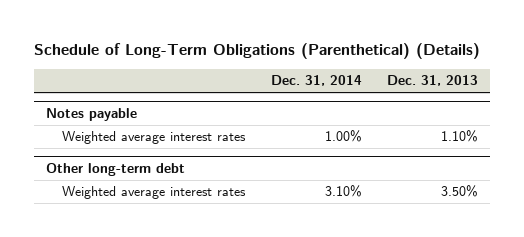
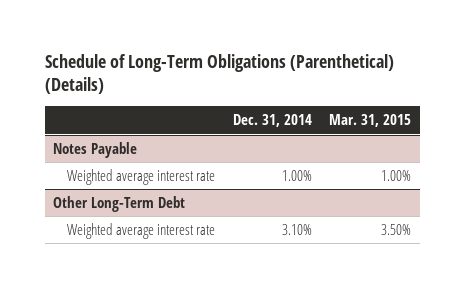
- | Dec. 31, 2014 | Dec. 31, 2013
+ | Dec. 31, 2014 | Mar. 31, 2015
- Notes payable
- Weighted average interest rates | 1.00% | 1.10%
- Other long-term debt
- Weighted average interest rates | 3.10% | 3.50%
+ Notes Payable
+ Weighted average interest rate | 1.00% | 1.00%
+ Other Long-Term Debt
+ Weighted average interest rate | 3.10% | 3.50%

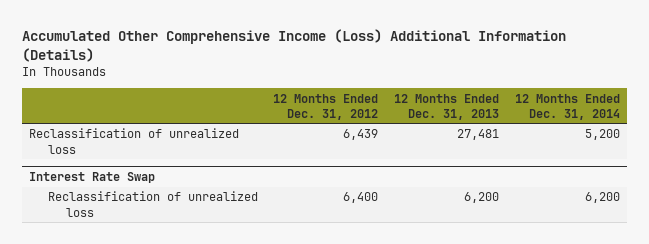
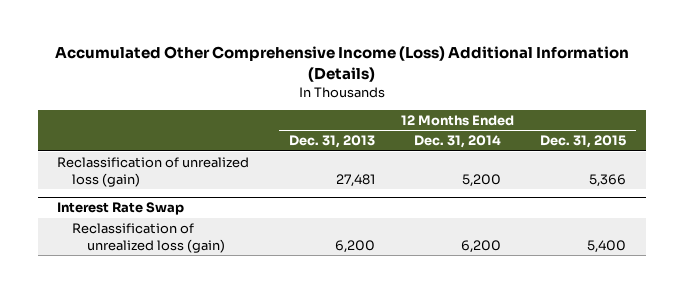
- | 12 Months Ended Dec. 31, 2012 | 12 Months Ended Dec. 31, 2013 | 12 Months Ended Dec. 31, 2014
+ | 12 Months Ended Dec. 31, 2013 | 12 Months Ended Dec. 31, 2014 | 12 Months Ended Dec. 31, 2015
- Reclassification of unrealized loss | 6,439 | 27,481 | 5,200
+ Reclassification of unrealized loss (gain) | 27,481 | 5,200 | 5,366
@ Interest Rate Swap
- Reclassification of unrealized loss | 6,400 | 6,200 | 6,200
+ Reclassification of unrealized loss (gain) | 6,200 | 6,200 | 5,400

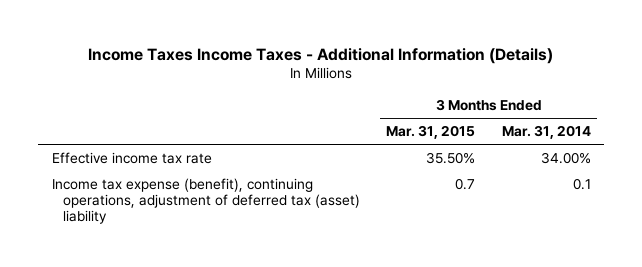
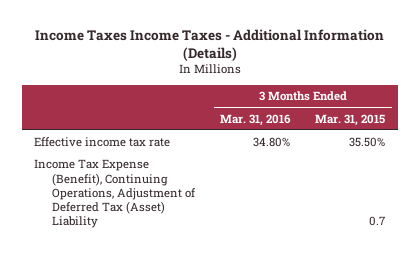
- | 3 Months Ended Mar. 31, 2015 | 3 Months Ended Mar. 31, 2014
+ | 3 Months Ended Mar. 31, 2016 | 3 Months Ended Mar. 31, 2015
- Income tax expense (benefit), continuing operations, adjustment of deferred tax (asset) liability | 0.7 | 0.1
+ Income Tax Expense (Benefit), Continuing Operations, Adjustment of Deferred Tax (Asset) Liability | | 0.7

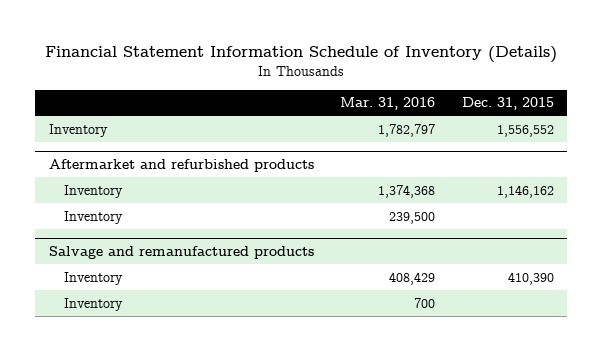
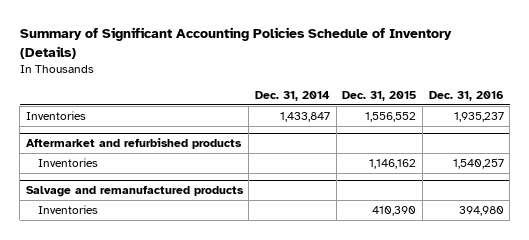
- Financial Statement Information Schedule of Inventory (Details)
+ Summary of Significant Accounting Policies Schedule of Inventory (Details)
- | Mar. 31, 2016 | Dec. 31, 2015
+ | Dec. 31, 2014 | Dec. 31, 2015 | Dec. 31, 2016
- Inventory | 1,782,797 | 1,556,552
+ Inventories | 1,433,847 | 1,556,552 | 1,935,237
@ Aftermarket and refurbished products
- Inventory | 1,374,368 | 1,146,162
- Inventory | 239,500 |
+ Inventories | | 1,146,162 | 1,540,257
@ Salvage and remanufactured products
- Inventory | 408,429 | 410,390
- Inventory | 700 |
+ Inventories | | 410,390 | 394,980

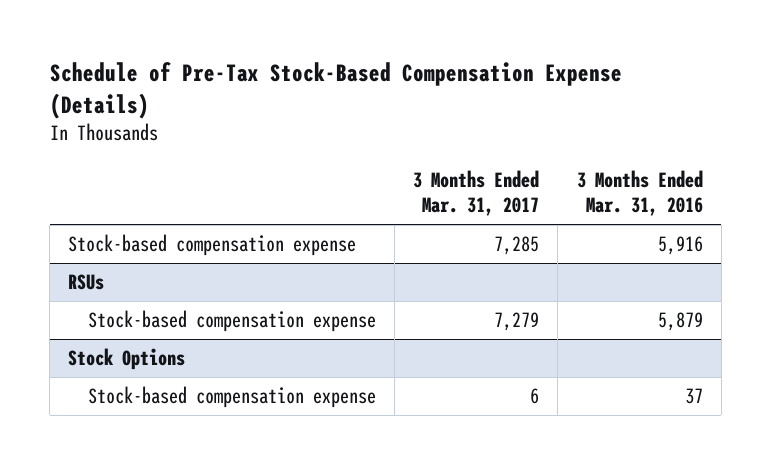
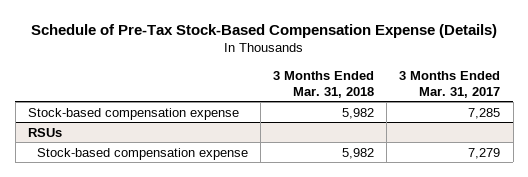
- | 3 Months Ended Mar. 31, 2017 | 3 Months Ended Mar. 31, 2016
+ | 3 Months Ended Mar. 31, 2018 | 3 Months Ended Mar. 31, 2017
- Stock Options
- Stock-based compensation expense | 6 | 37

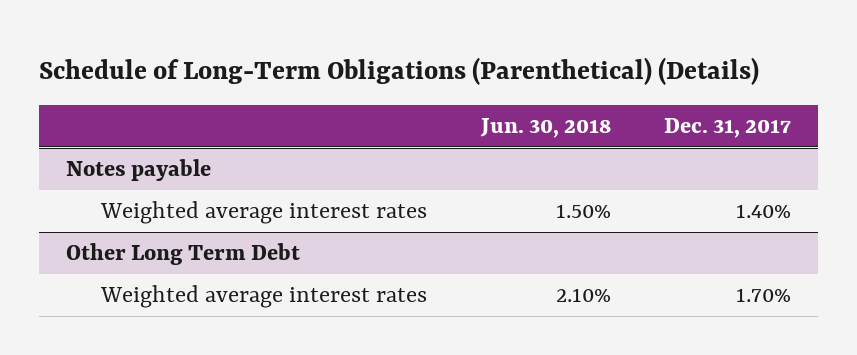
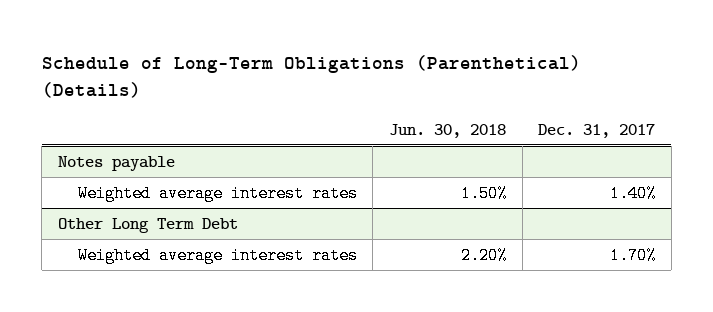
@ Other Long Term Debt
- Weighted average interest rates | 2.10% | 1.70%
+ Weighted average interest rates | 2.20% | 1.70%

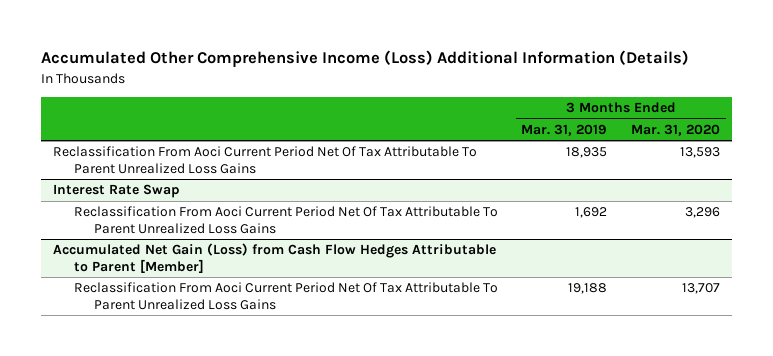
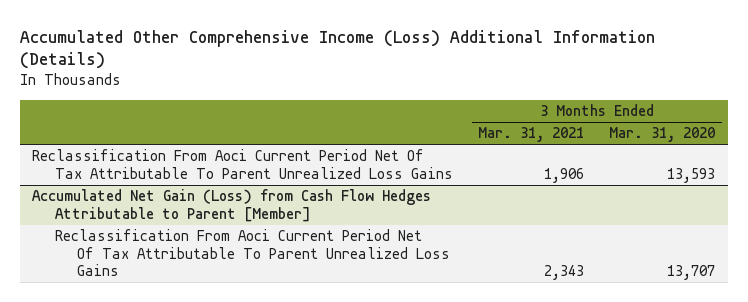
- | 3 Months Ended Mar. 31, 2019 | 3 Months Ended Mar. 31, 2020
+ | 3 Months Ended Mar. 31, 2021 | 3 Months Ended Mar. 31, 2020
- Interest Rate Swap
- Reclassification From Aoci Current Period Net Of Tax Attributable To Parent Unrealized Loss Gains | 1,692 | 3,296

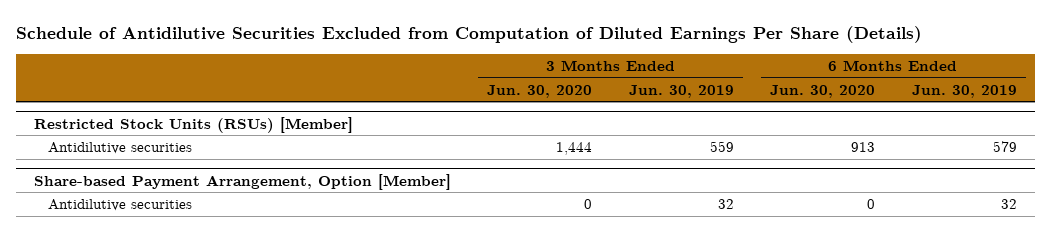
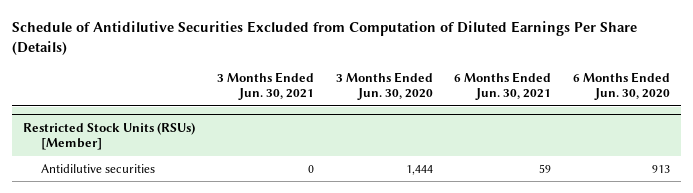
- | 3 Months Ended Jun. 30, 2020 | 3 Months Ended Jun. 30, 2019 | 6 Months Ended Jun. 30, 2020 | 6 Months Ended Jun. 30, 2019
+ | 3 Months Ended Jun. 30, 2021 | 3 Months Ended Jun. 30, 2020 | 6 Months Ended Jun. 30, 2021 | 6 Months Ended Jun. 30, 2020
- Share-based Payment Arrangement, Option [Member]
- Antidilutive securities | 0 | 32 | 0 | 32

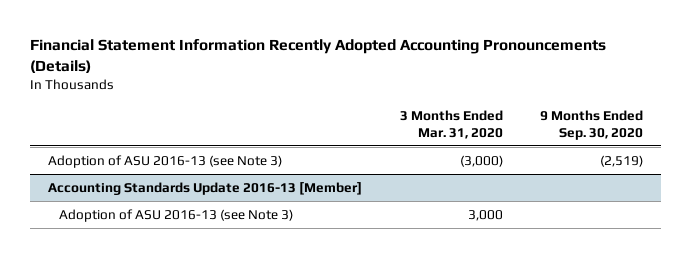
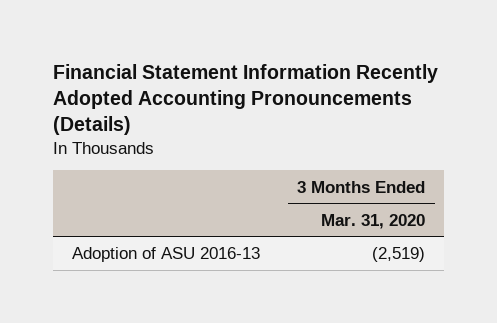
- | 3 Months Ended Mar. 31, 2020 | 9 Months Ended Sep. 30, 2020
+ | 3 Months Ended Mar. 31, 2020
- Adoption of ASU 2016-13 (see Note 3) | (3,000) | (2,519)
- Accounting Standards Update 2016-13 [Member]
- Adoption of ASU 2016-13 (see Note 3) | 3,000 |
+ Adoption of ASU 2016-13 | (2,519)

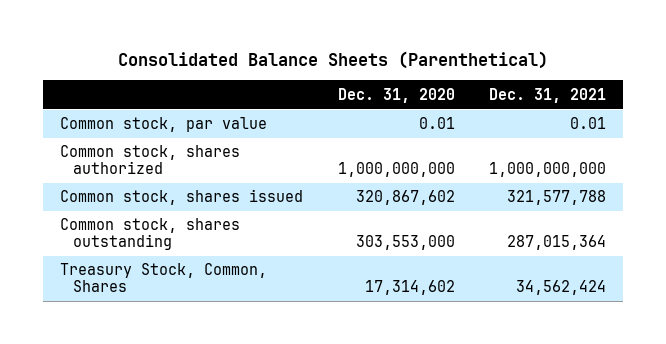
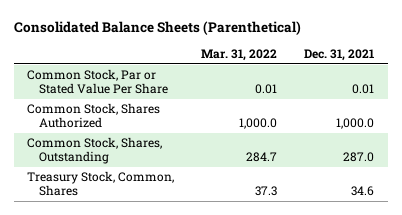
- | Dec. 31, 2020 | Dec. 31, 2021
+ | Mar. 31, 2022 | Dec. 31, 2021
- Common stock, par value | 0.01 | 0.01
- Common stock, shares authorized | 1,000,000,000 | 1,000,000,000
- Common stock, shares issued | 320,867,602 | 321,577,788
- Common stock, shares outstanding | 303,553,000 | 287,015,364
- Treasury Stock, Common, Shares | 17,314,602 | 34,562,424
+ Common Stock, Par or Stated Value Per Share | 0.01 | 0.01
+ Common Stock, Shares Authorized | 1,000.0 | 1,000.0
+ Common Stock, Shares, Outstanding | 284.7 | 287.0
+ Treasury Stock, Common, Shares | 37.3 | 34.6

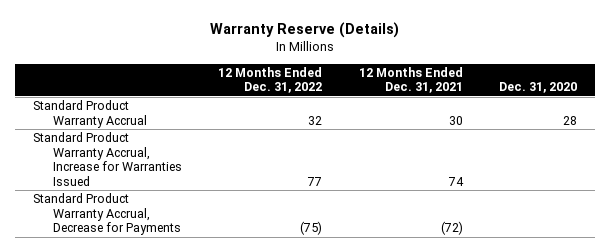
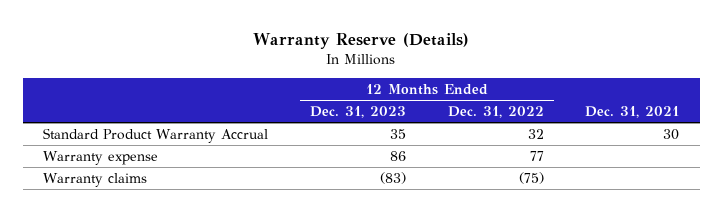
- | 12 Months Ended Dec. 31, 2022 | 12 Months Ended Dec. 31, 2021 | Dec. 31, 2020
+ | 12 Months Ended Dec. 31, 2023 | 12 Months Ended Dec. 31, 2022 | Dec. 31, 2021
- Standard Product Warranty Accrual, Increase for Warranties Issued | 77 | 74 |
- Standard Product Warranty Accrual, Decrease for Payments | (75) | (72) |
+ Warranty expense | 86 | 77 |
+ Warranty claims | (83) | (75) |

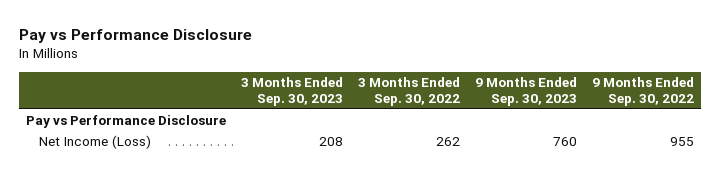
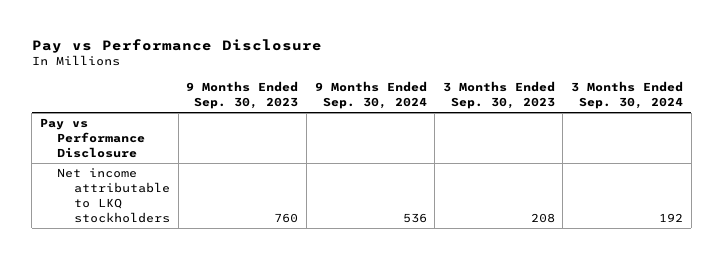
- | 3 Months Ended Sep. 30, 2023 | 3 Months Ended Sep. 30, 2022 | 9 Months Ended Sep. 30, 2023 | 9 Months Ended Sep. 30, 2022
+ | 9 Months Ended Sep. 30, 2023 | 9 Months Ended Sep. 30, 2024 | 3 Months Ended Sep. 30, 2023 | 3 Months Ended Sep. 30, 2024
- Net Income (Loss) | 208 | 262 | 760 | 955
+ Net income attributable to LKQ stockholders | 760 | 536 | 208 | 192

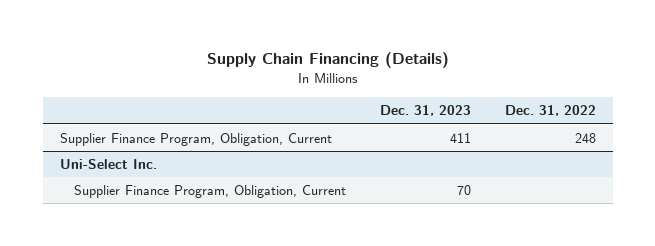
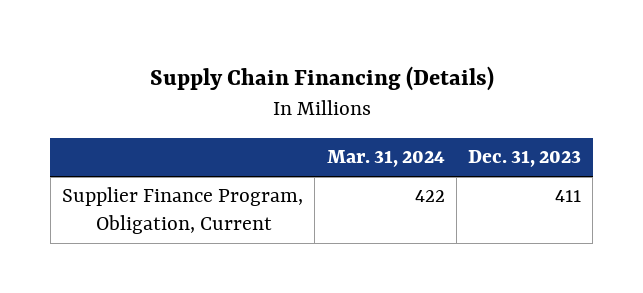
- | Dec. 31, 2023 | Dec. 31, 2022
+ | Mar. 31, 2024 | Dec. 31, 2023
- Uni-Select Inc.
- Supplier Finance Program, Obligation, Current | 70 |

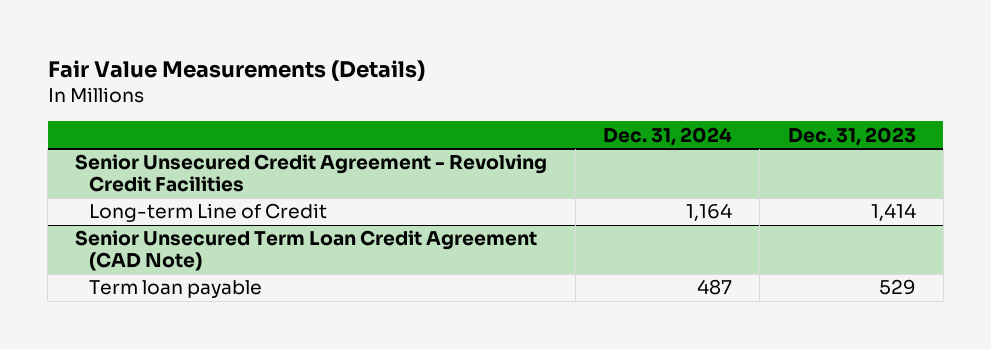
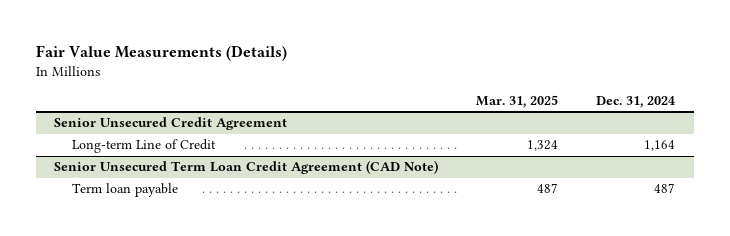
- | Dec. 31, 2024 | Dec. 31, 2023
+ | Mar. 31, 2025 | Dec. 31, 2024
- Senior Unsecured Credit Agreement - Revolving Credit Facilities
+ Senior Unsecured Credit Agreement

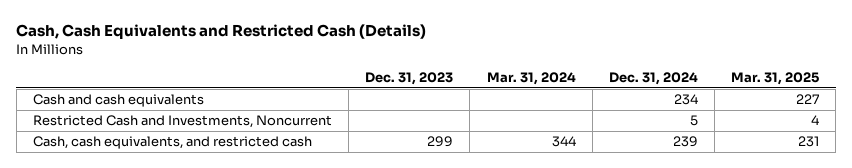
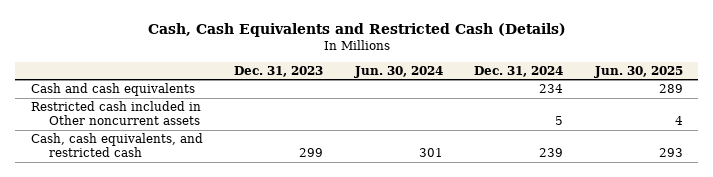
- | Dec. 31, 2023 | Mar. 31, 2024 | Dec. 31, 2024 | Mar. 31, 2025
+ | Dec. 31, 2023 | Jun. 30, 2024 | Dec. 31, 2024 | Jun. 30, 2025
- Restricted Cash and Investments, Noncurrent | | | 5 | 4
+ Restricted cash included in Other noncurrent assets | | | 5 | 4

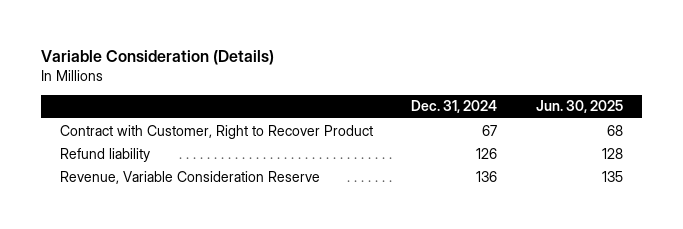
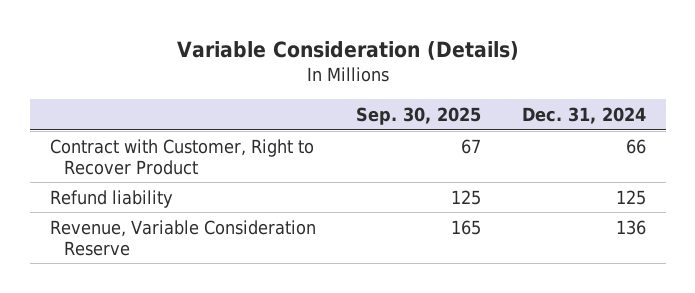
- | Dec. 31, 2024 | Jun. 30, 2025
+ | Sep. 30, 2025 | Dec. 31, 2024
- Contract with Customer, Right to Recover Product | 67 | 68
- Refund liability | 126 | 128
+ Contract with Customer, Right to Recover Product | 67 | 66
+ Refund liability | 125 | 125

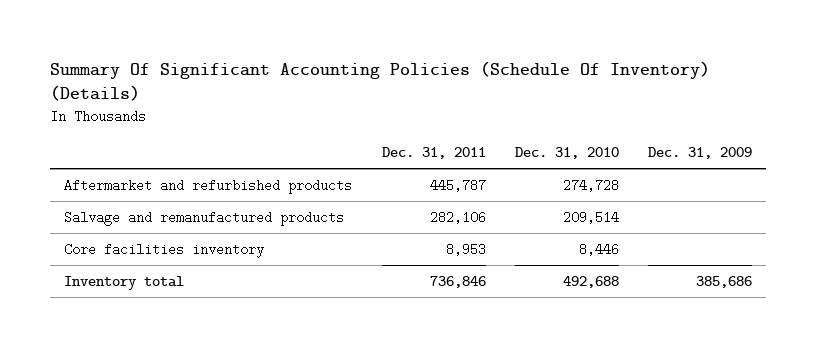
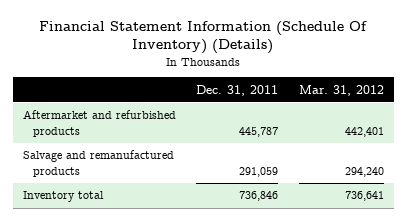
- Summary Of Significant Accounting Policies (Schedule Of Inventory) (Details)
+ Financial Statement Information (Schedule Of Inventory) (Details)
- | Dec. 31, 2011 | Dec. 31, 2010 | Dec. 31, 2009
+ | Dec. 31, 2011 | Mar. 31, 2012
- Salvage and remanufactured products | 282,106 | 209,514 |
- Core facilities inventory | 8,953 | 8,446 |
+ Salvage and remanufactured products | 291,059 | 294,240

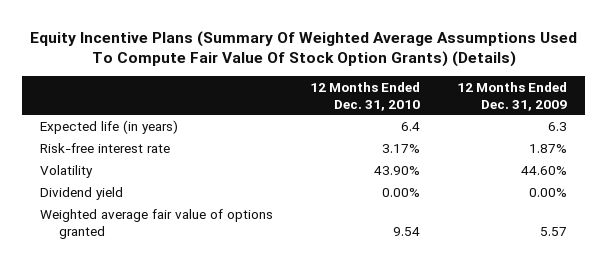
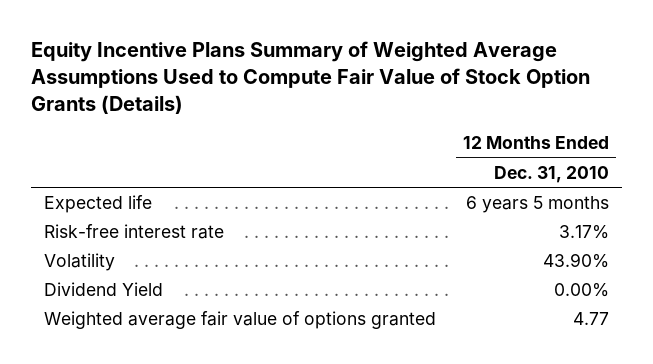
- Equity Incentive Plans (Summary Of Weighted Average Assumptions Used To Compute Fair Value Of Stock Option Grants) (Details)
+ Equity Incentive Plans Summary of Weighted Average Assumptions Used to Compute Fair Value of Stock Option Grants (Details)
- | 12 Months Ended Dec. 31, 2010 | 12 Months Ended Dec. 31, 2009
+ | 12 Months Ended Dec. 31, 2010
- Expected life (in years) | 6.4 | 6.3
+ Expected life | 6 years 5 months
- Dividend yield | 0.00% | 0.00%
- Weighted average fair value of options granted | 9.54 | 5.57
+ Dividend Yield | 0.00%
+ Weighted average fair value of options granted | 4.77

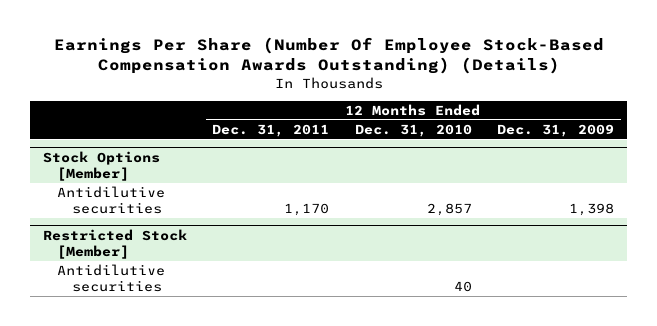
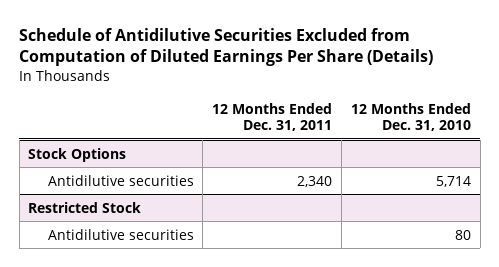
- Earnings Per Share (Number Of Employee Stock-Based Compensation Awards Outstanding) (Details)
+ Schedule of Antidilutive Securities Excluded from Computation of Diluted Earnings Per Share (Details)
- | 12 Months Ended Dec. 31, 2011 | 12 Months Ended Dec. 31, 2010 | 12 Months Ended Dec. 31, 2009
+ | 12 Months Ended Dec. 31, 2011 | 12 Months Ended Dec. 31, 2010
- Stock Options [Member]
- Antidilutive securities | 1,170 | 2,857 | 1,398
- Restricted Stock [Member]
- Antidilutive securities | | 40 |
+ Stock Options
+ Antidilutive securities | 2,340 | 5,714
+ Restricted Stock
+ Antidilutive securities | | 80

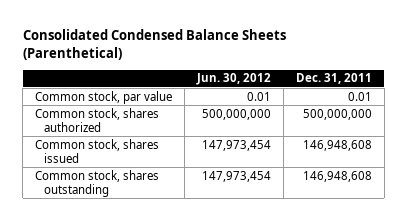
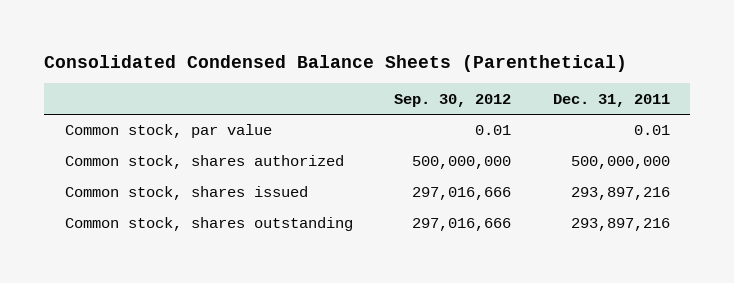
- | Jun. 30, 2012 | Dec. 31, 2011
+ | Sep. 30, 2012 | Dec. 31, 2011
- Common stock, shares issued | 147,973,454 | 146,948,608
- Common stock, shares outstanding | 147,973,454 | 146,948,608
+ Common stock, shares issued | 297,016,666 | 293,897,216
+ Common stock, shares outstanding | 297,016,666 | 293,897,216

